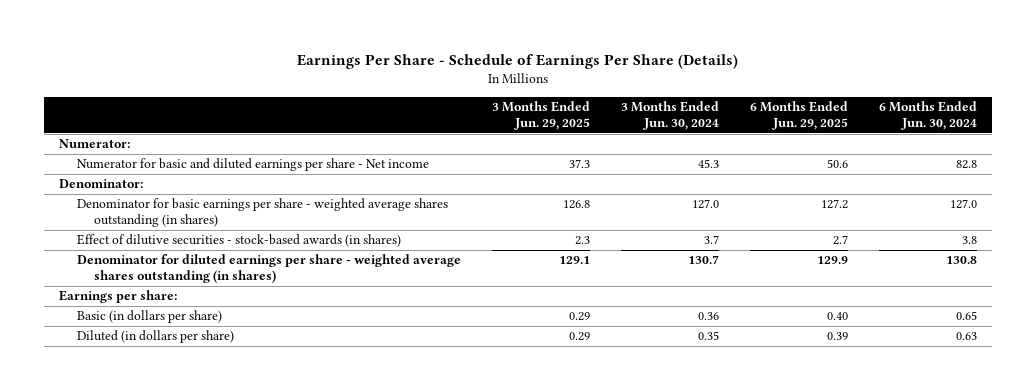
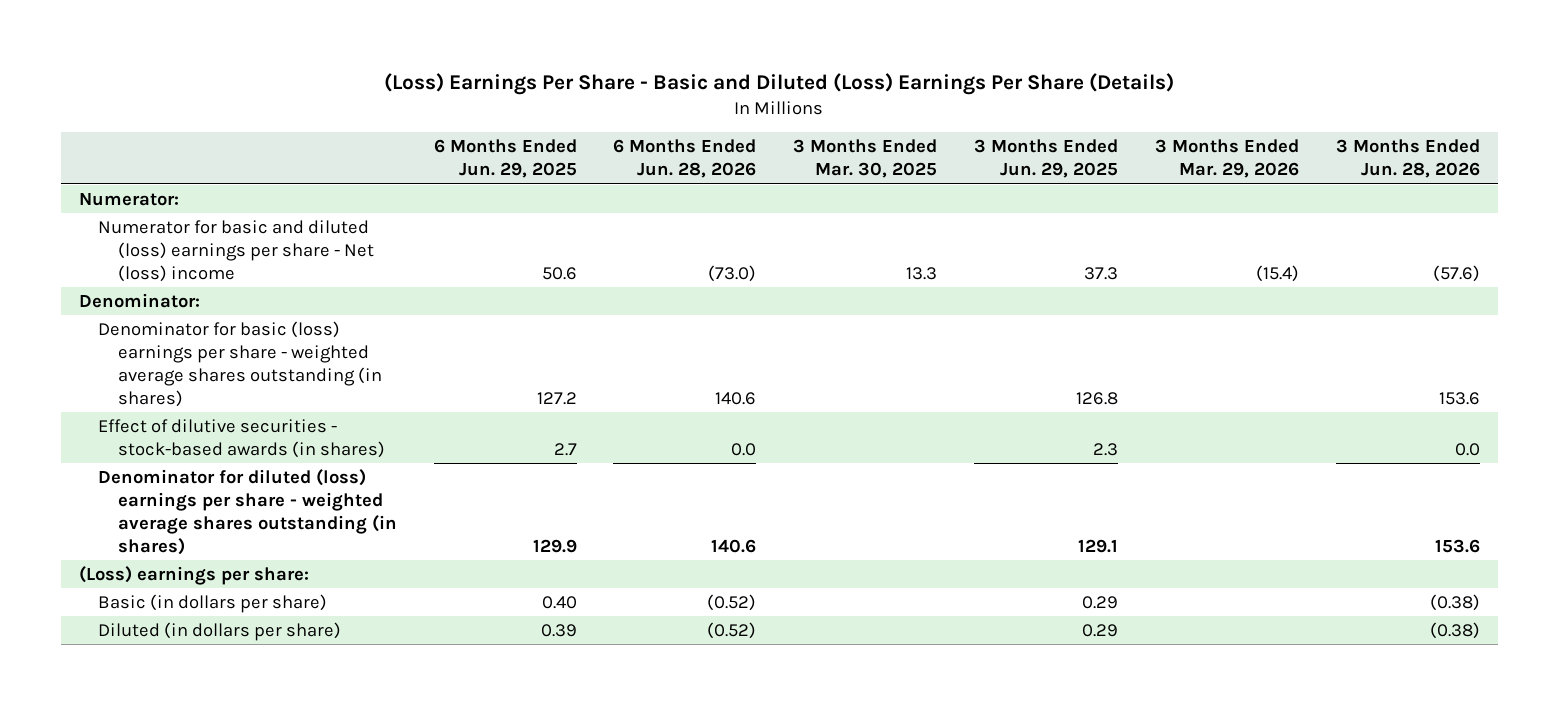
- Earnings Per Share - Schedule of Earnings Per Share (Details)
+ (Loss) Earnings Per Share - Basic and Diluted (Loss) Earnings Per Share (Details)
- | 3 Months Ended Jun. 29, 2025 | 3 Months Ended Jun. 30, 2024 | 6 Months Ended Jun. 29, 2025 | 6 Months Ended Jun. 30, 2024
+ | 6 Months Ended Jun. 29, 2025 | 6 Months Ended Jun. 28, 2026 | 3 Months Ended Mar. 30, 2025 | 3 Months Ended Jun. 29, 2025 | 3 Months Ended Mar. 29, 2026 | 3 Months Ended Jun. 28, 2026
- Numerator for basic and diluted earnings per share - Net income | 37.3 | 45.3 | 50.6 | 82.8
+ Numerator for basic and diluted (loss) earnings per share - Net (loss) income | 50.6 | (73.0) | 13.3 | 37.3 | (15.4) | (57.6)
- Denominator for basic earnings per share - weighted average shares outstanding (in shares) | 126.8 | 127.0 | 127.2 | 127.0
+ Denominator for basic (loss) earnings per share - weighted average shares outstanding (in shares) | 127.2 | 140.6 | | 126.8 | | 153.6
- Denominator for diluted earnings per share - weighted average shares outstanding (in shares) | 129.1 | 130.7 | 129.9 | 130.8
- Earnings per share:
+ Denominator for diluted (loss) earnings per share - weighted average shares outstanding (in shares) | 129.9 | 140.6 | | 129.1 | | 153.6
+ (Loss) earnings per share:

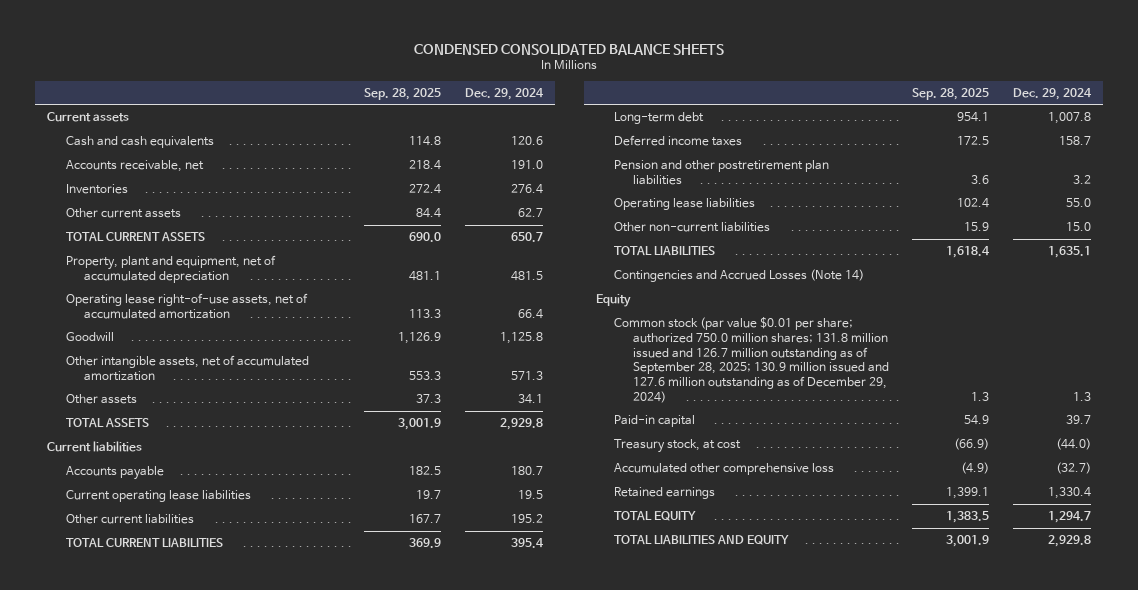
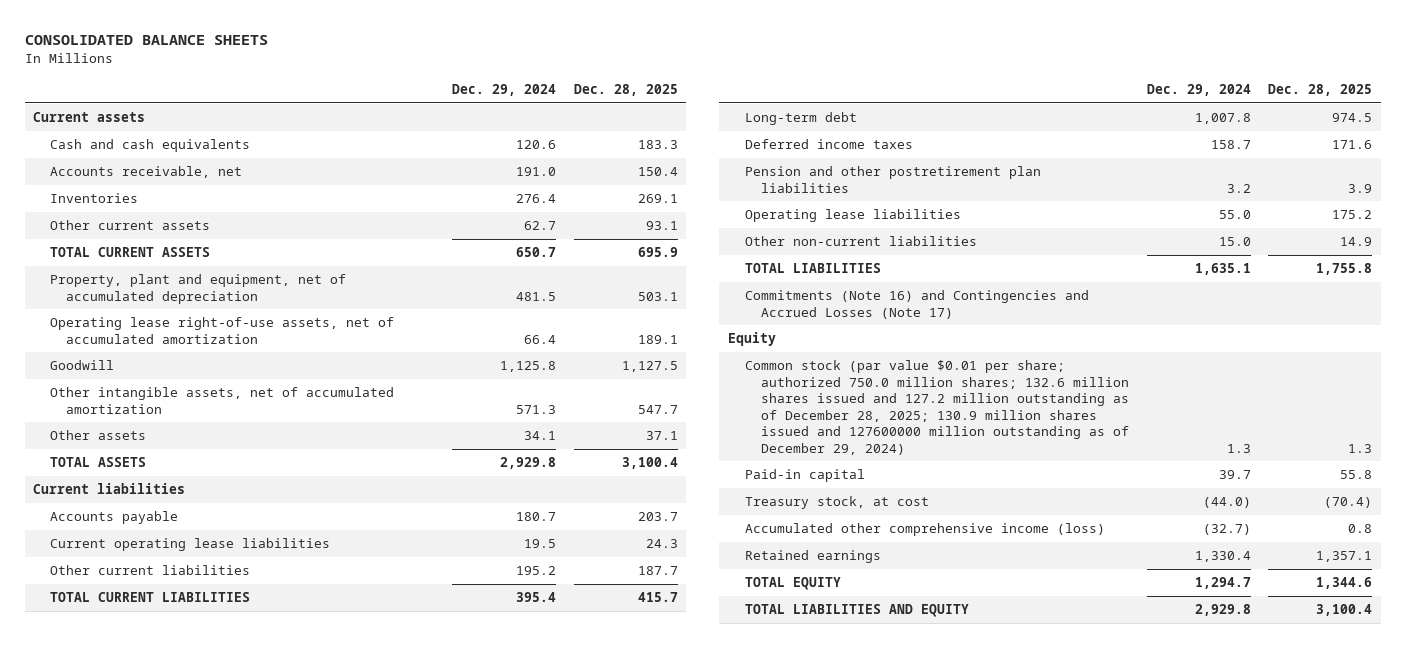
- CONDENSED CONSOLIDATED BALANCE SHEETS
+ CONSOLIDATED BALANCE SHEETS
- | Sep. 28, 2025 | Dec. 29, 2024
+ | Dec. 29, 2024 | Dec. 28, 2025
- Contingencies and Accrued Losses (Note 14)
+ Commitments (Note 16) and Contingencies and Accrued Losses (Note 17)
- Common stock (par value $0.01 per share; authorized 750.0 million shares; 131.8 million issued and 126.7 million outstanding as of September 28, 2025; 130.9 million issued and 127.6 million outstanding as of December 29, 2024) | 1.3 | 1.3
+ Common stock (par value $0.01 per share; authorized 750.0 million shares; 132.6 million shares issued and 127.2 million outstanding as of December 28, 2025; 130.9 million shares issued and 127600000 million outstanding as of December 29, 2024) | 1.3 | 1.3
- Accumulated other comprehensive loss | (4.9) | (32.7)
+ Accumulated other comprehensive income (loss) | (32.7) | 0.8

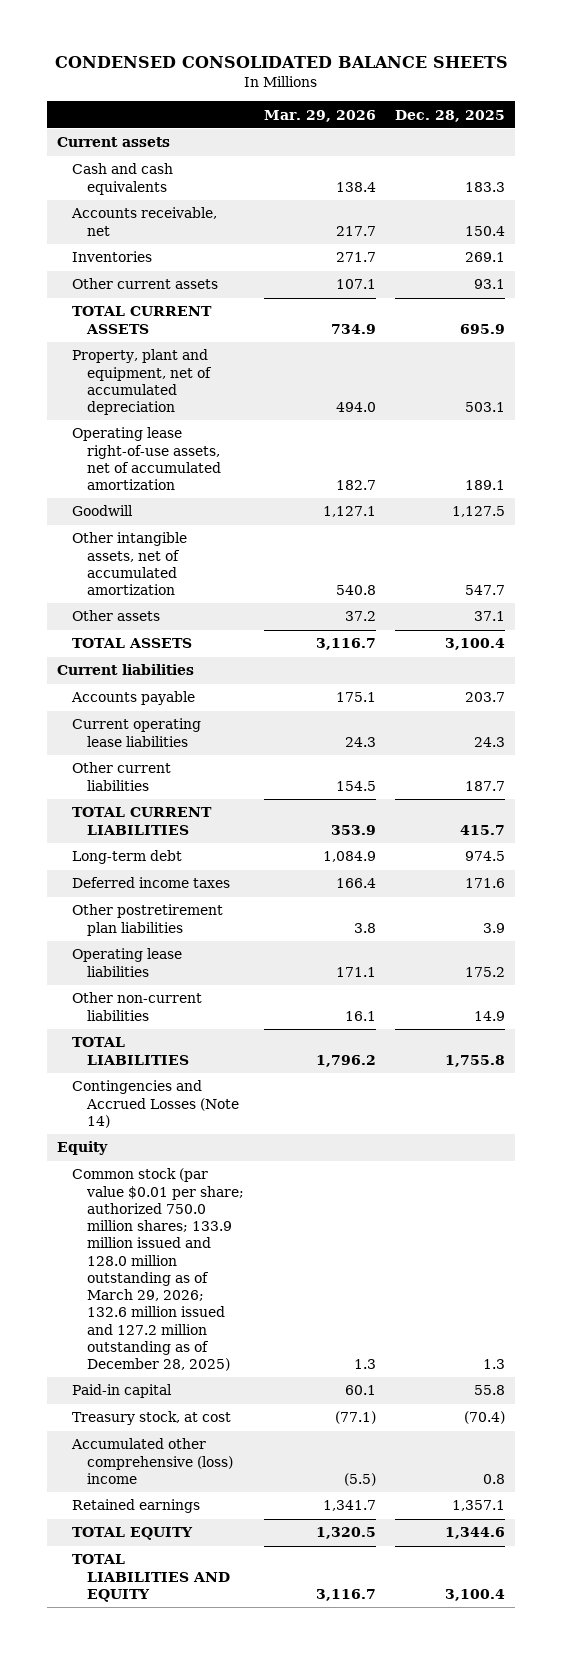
- CONSOLIDATED BALANCE SHEETS
+ CONDENSED CONSOLIDATED BALANCE SHEETS
- | Dec. 29, 2024 | Dec. 28, 2025
+ | Mar. 29, 2026 | Dec. 28, 2025
- Pension and other postretirement plan liabilities | 3.2 | 3.9
+ Other postretirement plan liabilities | 3.8 | 3.9
- Commitments (Note 16) and Contingencies and Accrued Losses (Note 17)
+ Contingencies and Accrued Losses (Note 14)
- Common stock (par value $0.01 per share; authorized 750.0 million shares; 132.6 million shares issued and 127.2 million outstanding as of December 28, 2025; 130.9 million shares issued and 127600000 million outstanding as of December 29, 2024) | 1.3 | 1.3
+ Common stock (par value $0.01 per share; authorized 750.0 million shares; 133.9 million issued and 128.0 million outstanding as of March 29, 2026; 132.6 million issued and 127.2 million outstanding as of December 28, 2025) | 1.3 | 1.3
- Accumulated other comprehensive income (loss) | (32.7) | 0.8
+ Accumulated other comprehensive (loss) income | (5.5) | 0.8

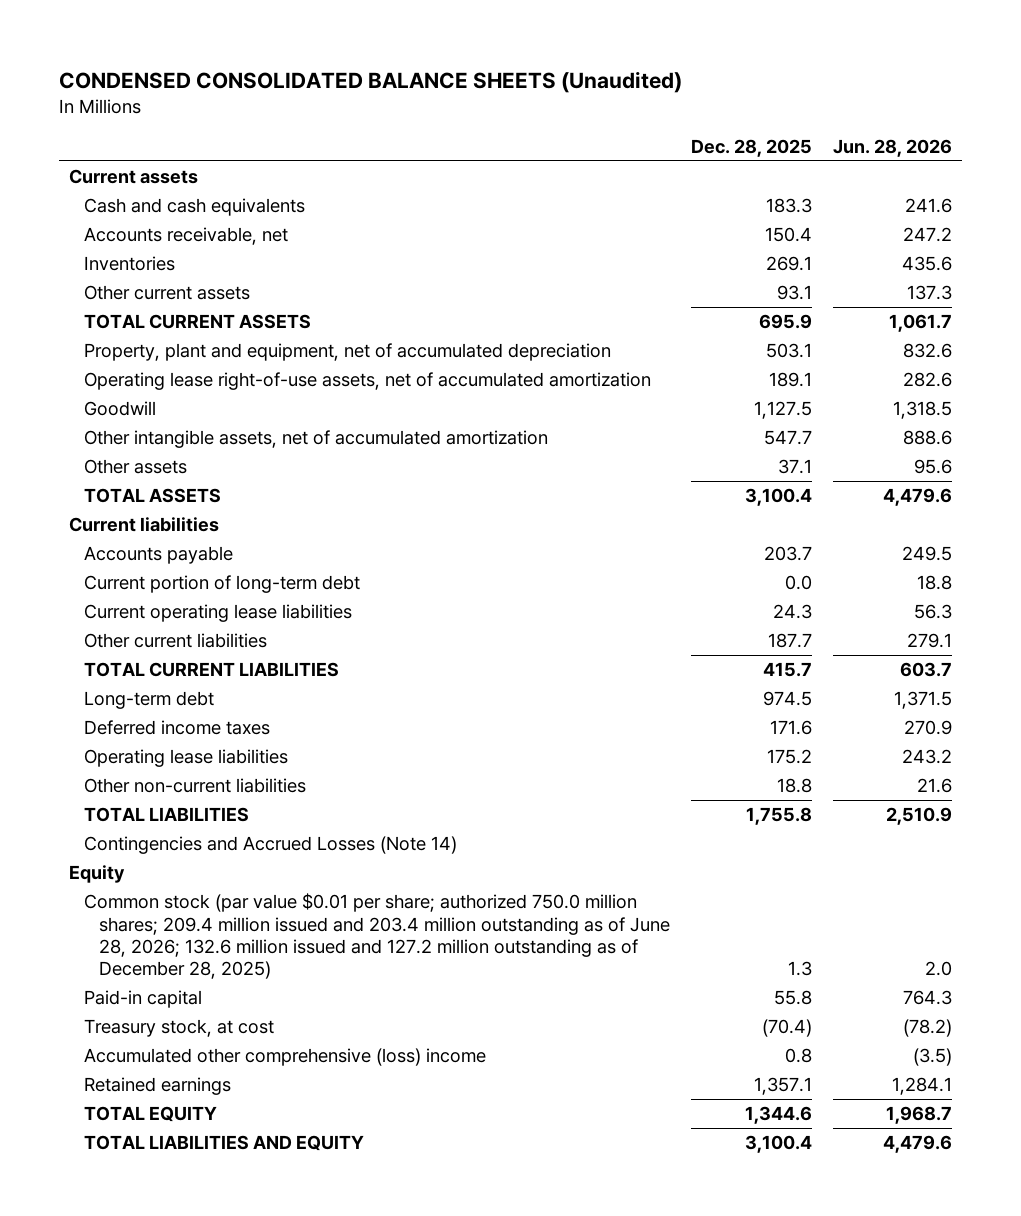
- CONDENSED CONSOLIDATED BALANCE SHEETS
+ CONDENSED CONSOLIDATED BALANCE SHEETS (Unaudited)
- | Mar. 29, 2026 | Dec. 28, 2025
+ | Dec. 28, 2025 | Jun. 28, 2026
+ Current portion of long-term debt | 0.0 | 18.8
- Other postretirement plan liabilities | 3.8 | 3.9
- Other non-current liabilities | 16.1 | 14.9
+ Other non-current liabilities | 18.8 | 21.6
- Common stock (par value $0.01 per share; authorized 750.0 million shares; 133.9 million issued and 128.0 million outstanding as of March 29, 2026; 132.6 million issued and 127.2 million outstanding as of December 28, 2025) | 1.3 | 1.3
+ Common stock (par value $0.01 per share; authorized 750.0 million shares; 209.4 million issued and 203.4 million outstanding as of June 28, 2026; 132.6 million issued and 127.2 million outstanding as of December 28, 2025) | 1.3 | 2.0

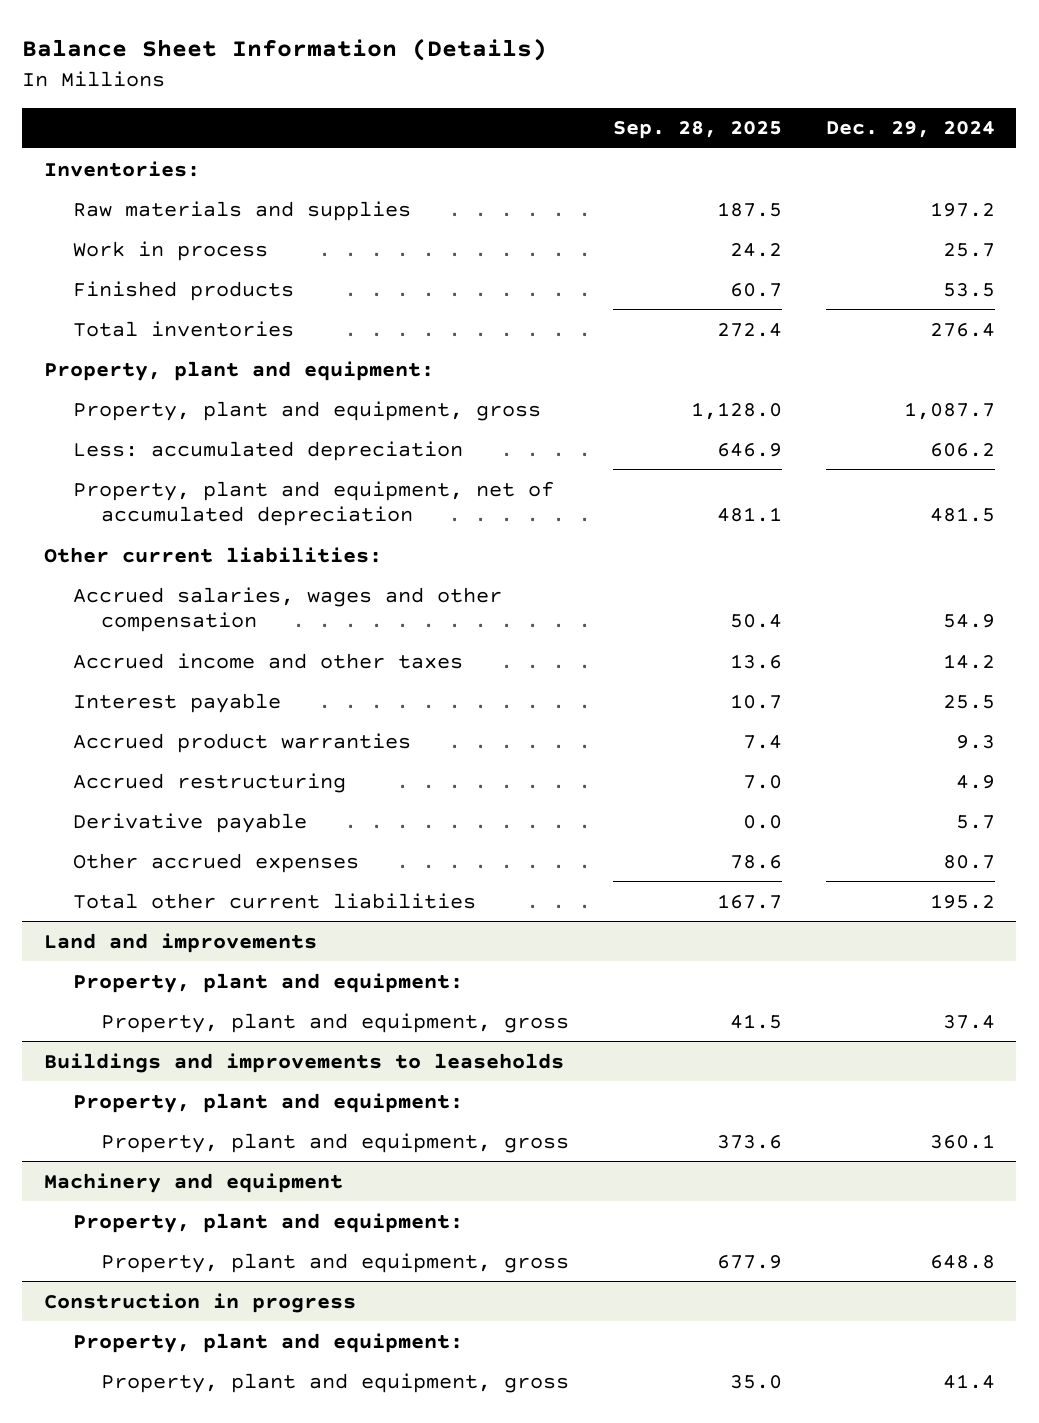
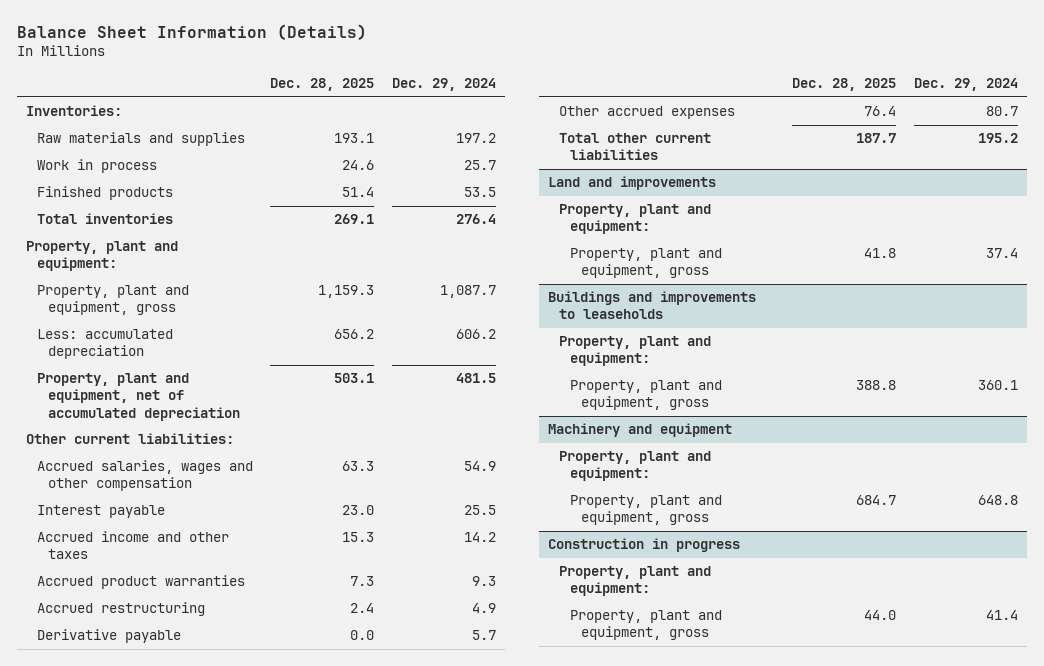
- | Sep. 28, 2025 | Dec. 29, 2024
+ | Dec. 28, 2025 | Dec. 29, 2024
moved down: Accrued income and other taxes | 15.3 | 14.2

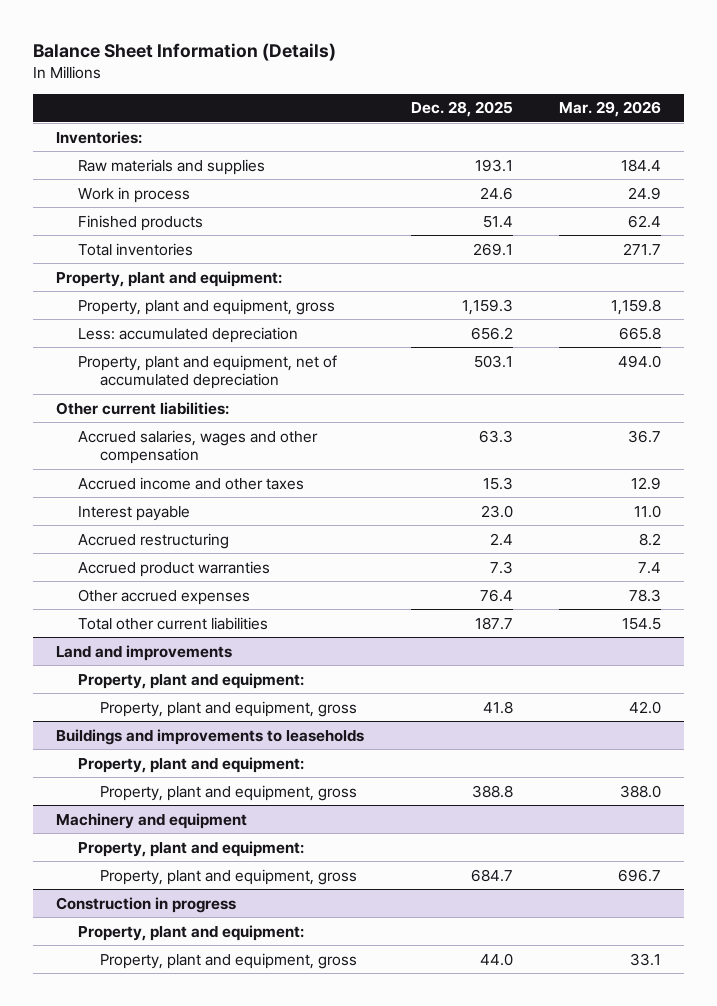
- | Dec. 28, 2025 | Dec. 29, 2024
+ | Dec. 28, 2025 | Mar. 29, 2026
moved down: Interest payable | 23.0 | 11.0
- Derivative payable | 0.0 | 5.7
moved down: Accrued product warranties | 7.3 | 7.4

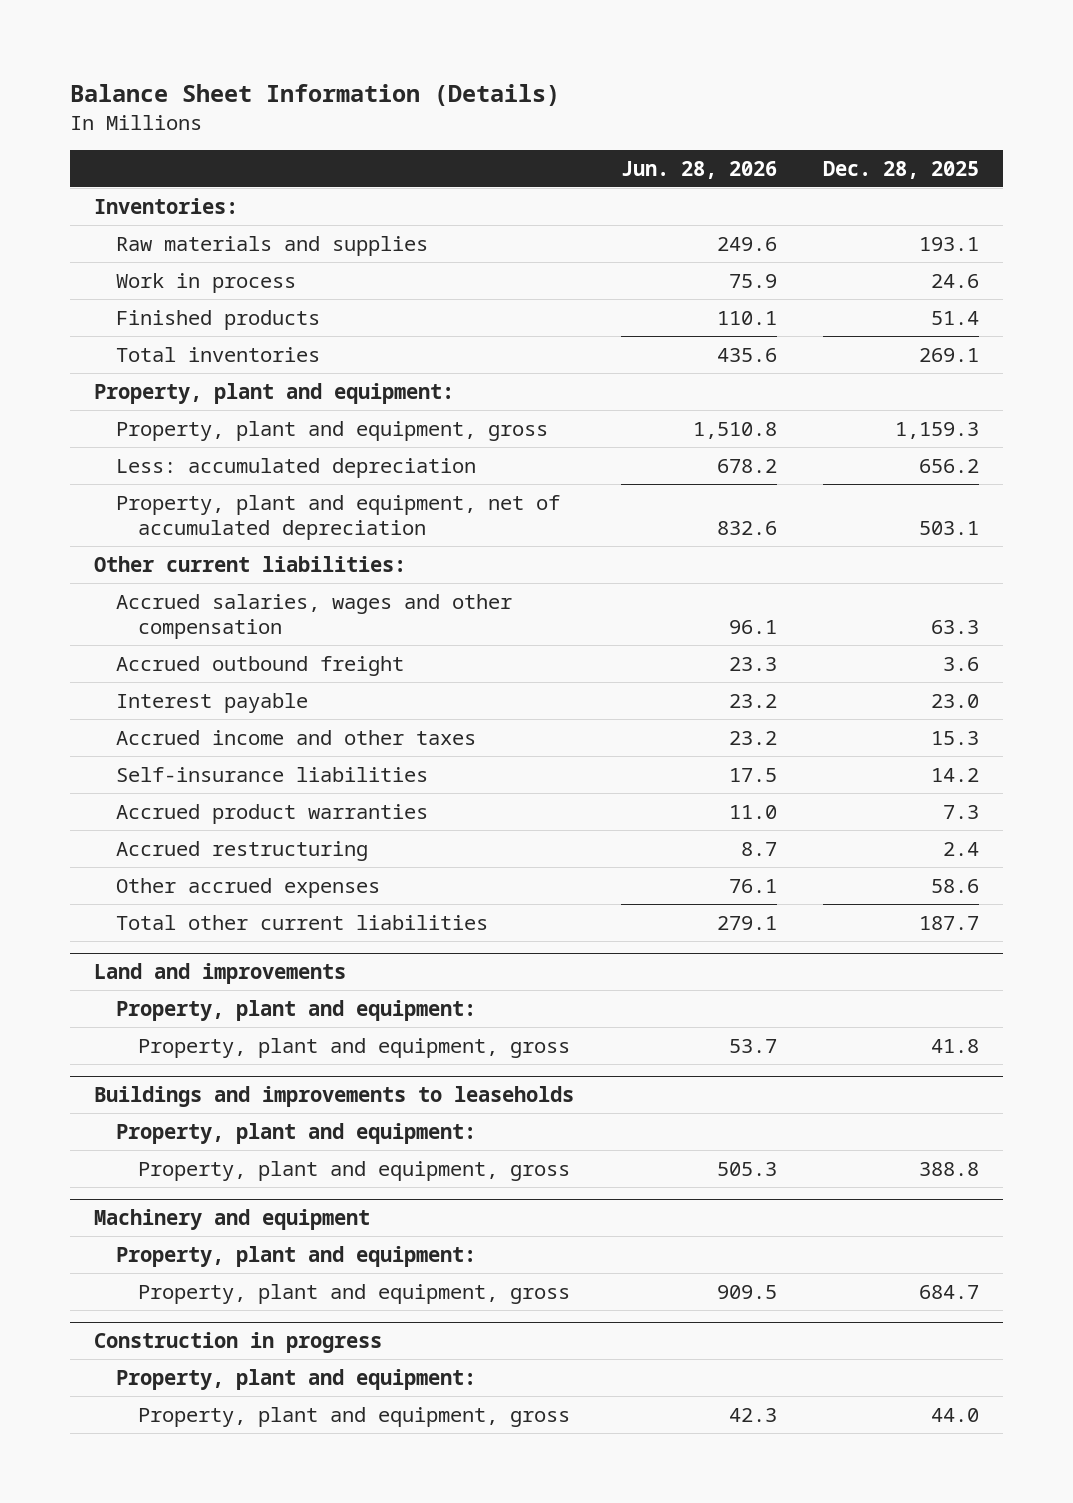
- | Dec. 28, 2025 | Mar. 29, 2026
+ | Jun. 28, 2026 | Dec. 28, 2025
+ Accrued outbound freight | 23.3 | 3.6
moved down: Accrued income and other taxes | 23.2 | 15.3
+ Self-insurance liabilities | 17.5 | 14.2
- Other accrued expenses | 76.4 | 78.3
moved down: Accrued restructuring | 8.7 | 2.4
+ Other accrued expenses | 76.1 | 58.6

